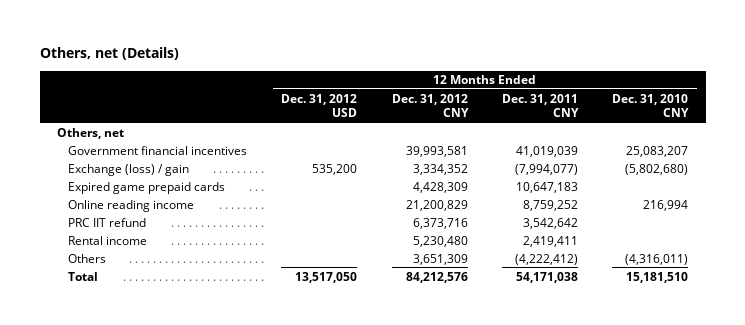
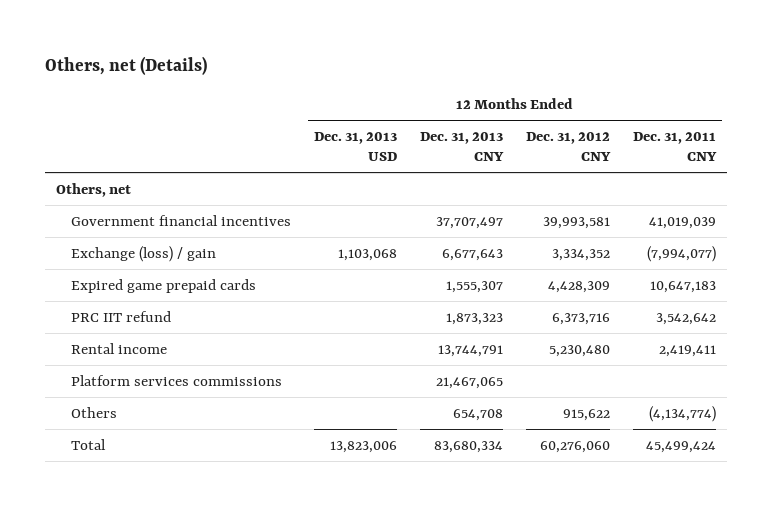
- | 12 Months Ended Dec. 31, 2012 USD | 12 Months Ended Dec. 31, 2012 CNY | 12 Months Ended Dec. 31, 2011 CNY | 12 Months Ended Dec. 31, 2010 CNY
+ | 12 Months Ended Dec. 31, 2013 USD | 12 Months Ended Dec. 31, 2013 CNY | 12 Months Ended Dec. 31, 2012 CNY | 12 Months Ended Dec. 31, 2011 CNY
- Online reading income | | 21,200,829 | 8,759,252 | 216,994
- Others | | 3,651,309 | (4,222,412) | (4,316,011)
- Total | 13,517,050 | 84,212,576 | 54,171,038 | 15,181,510
+ Platform services commissions | | 21,467,065 | |
+ Others | | 654,708 | 915,622 | (4,134,774)
+ Total | 13,823,006 | 83,680,334 | 60,276,060 | 45,499,424

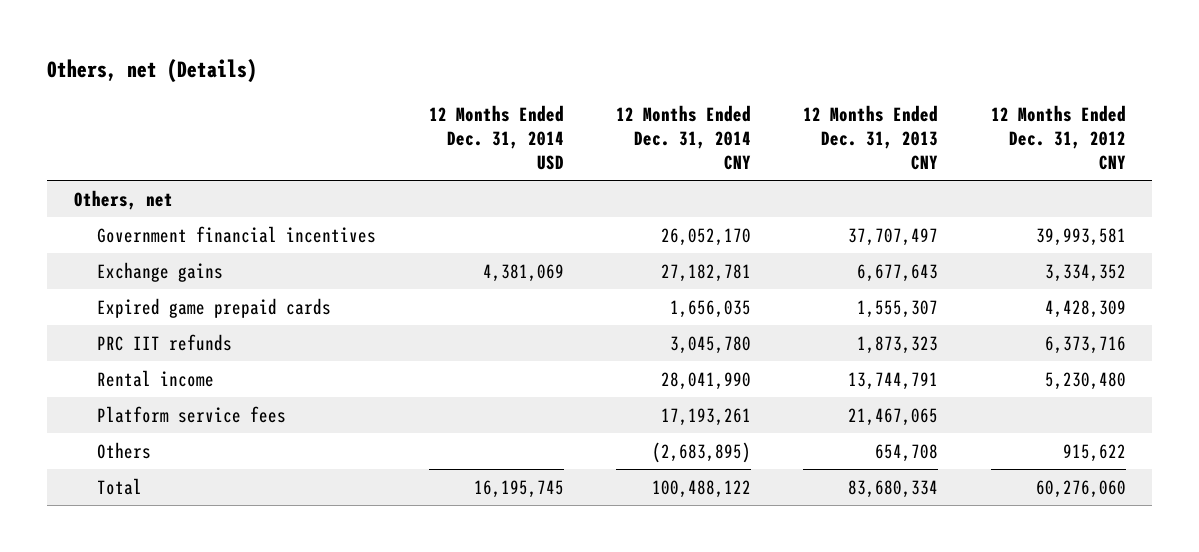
- | 12 Months Ended Dec. 31, 2013 USD | 12 Months Ended Dec. 31, 2013 CNY | 12 Months Ended Dec. 31, 2012 CNY | 12 Months Ended Dec. 31, 2011 CNY
+ | 12 Months Ended Dec. 31, 2014 USD | 12 Months Ended Dec. 31, 2014 CNY | 12 Months Ended Dec. 31, 2013 CNY | 12 Months Ended Dec. 31, 2012 CNY
- Exchange (loss) / gain | 1,103,068 | 6,677,643 | 3,334,352 | (7,994,077)
+ Exchange gains | 4,381,069 | 27,182,781 | 6,677,643 | 3,334,352
- PRC IIT refund | | 1,873,323 | 6,373,716 | 3,542,642
+ PRC IIT refunds | | 3,045,780 | 1,873,323 | 6,373,716
- Platform services commissions | | 21,467,065 | |
+ Platform service fees | | 17,193,261 | 21,467,065 |

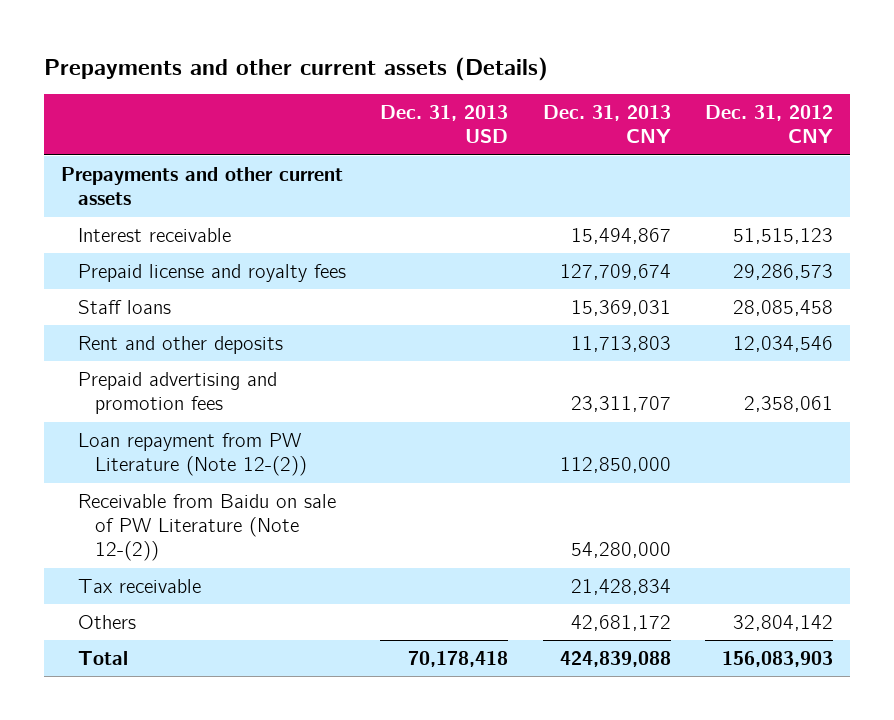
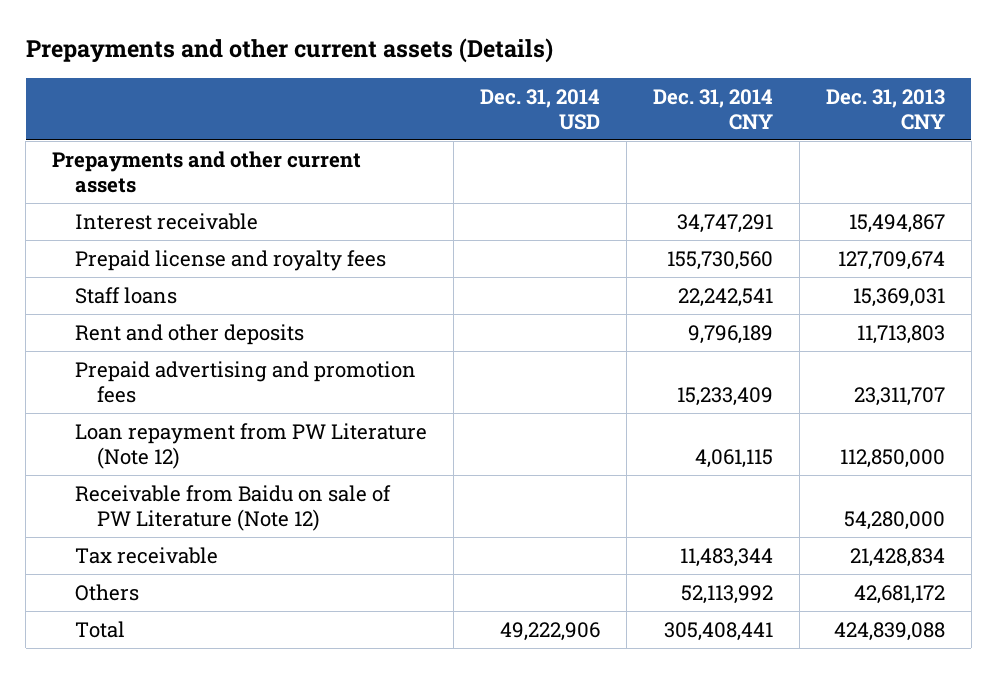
- | Dec. 31, 2013 USD | Dec. 31, 2013 CNY | Dec. 31, 2012 CNY
+ | Dec. 31, 2014 USD | Dec. 31, 2014 CNY | Dec. 31, 2013 CNY
- Loan repayment from PW Literature (Note 12-(2)) | | 112,850,000 |
- Receivable from Baidu on sale of PW Literature (Note 12-(2)) | | 54,280,000 |
+ Loan repayment from PW Literature (Note 12) | | 4,061,115 | 112,850,000
+ Receivable from Baidu on sale of PW Literature (Note 12) | | | 54,280,000

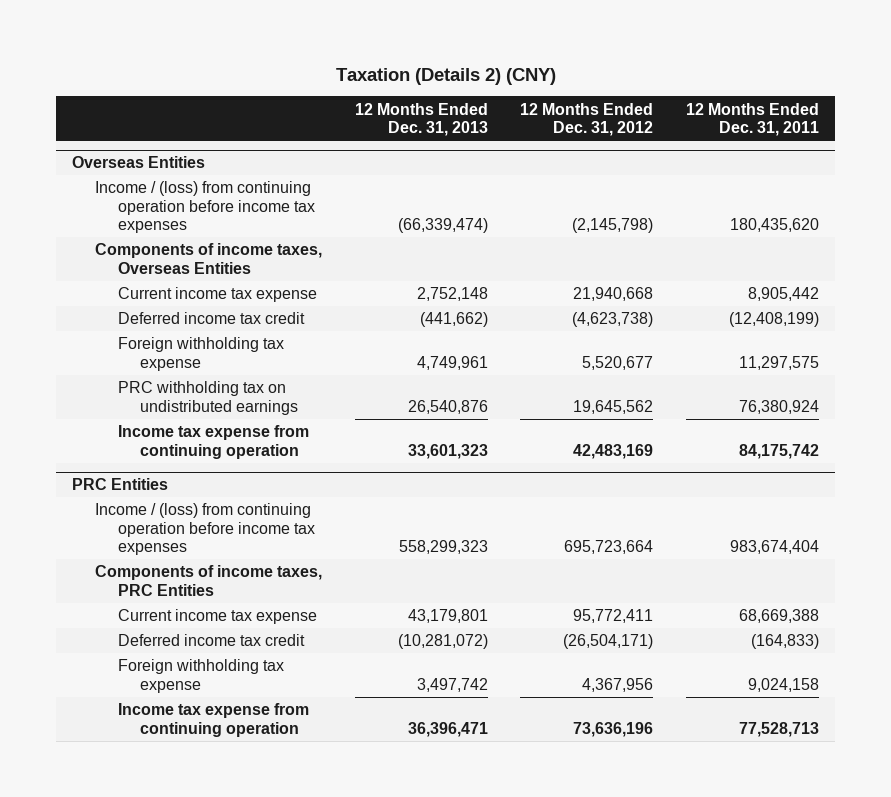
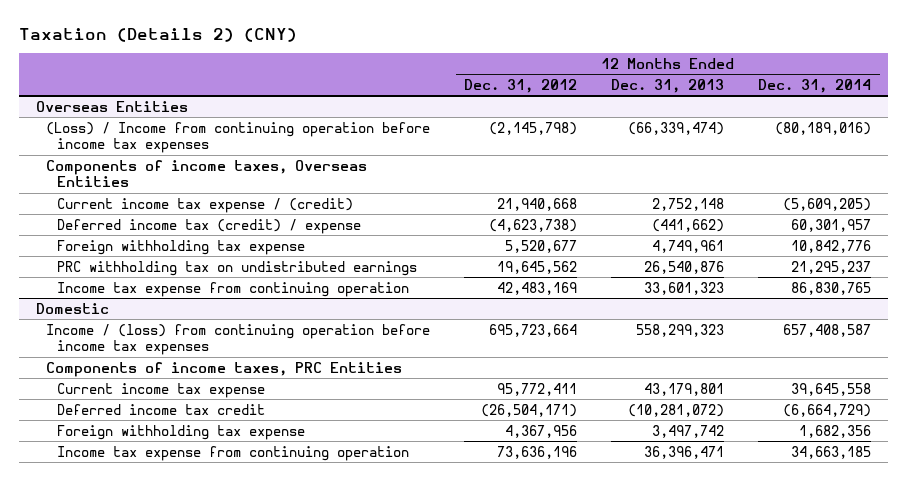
- | 12 Months Ended Dec. 31, 2013 | 12 Months Ended Dec. 31, 2012 | 12 Months Ended Dec. 31, 2011
+ | 12 Months Ended Dec. 31, 2012 | 12 Months Ended Dec. 31, 2013 | 12 Months Ended Dec. 31, 2014
@ Overseas Entities
- Income / (loss) from continuing operation before income tax expenses | (66,339,474) | (2,145,798) | 180,435,620
+ (Loss) / Income from continuing operation before income tax expenses | (2,145,798) | (66,339,474) | (80,189,016)
- Current income tax expense | 2,752,148 | 21,940,668 | 8,905,442
- Deferred income tax credit | (441,662) | (4,623,738) | (12,408,199)
+ Current income tax expense / (credit) | 21,940,668 | 2,752,148 | (5,609,205)
+ Deferred income tax (credit) / expense | (4,623,738) | (441,662) | 60,301,957
- PRC Entities
+ Domestic

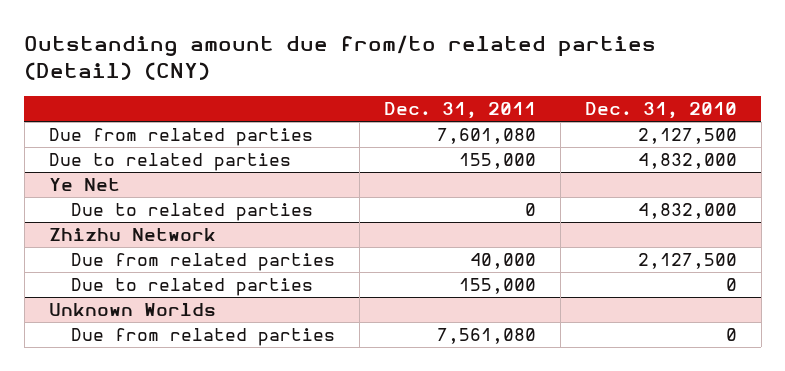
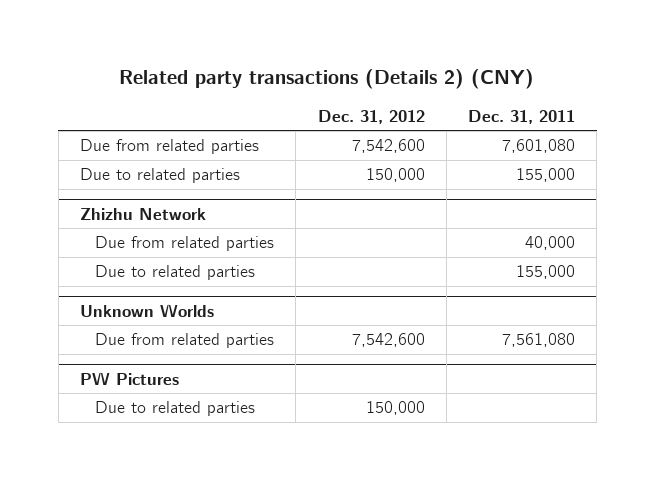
- Outstanding amount due from/to related parties (Detail) (CNY)
+ Related party transactions (Details 2) (CNY)
- | Dec. 31, 2011 | Dec. 31, 2010
+ | Dec. 31, 2012 | Dec. 31, 2011
- Ye Net
- Due to related parties | 0 | 4,832,000
+ PW Pictures
+ Due to related parties | 150,000 |

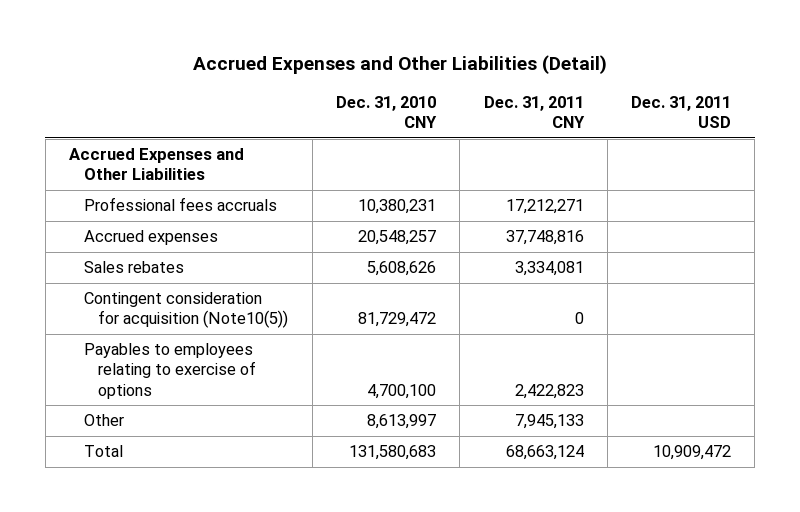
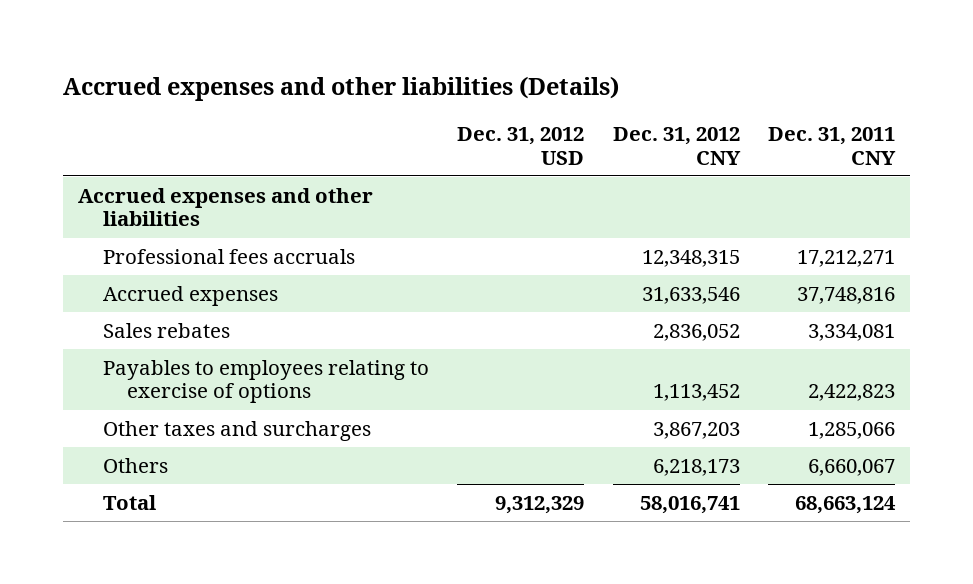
- Accrued Expenses and Other Liabilities (Detail)
+ Accrued expenses and other liabilities (Details)
- | Dec. 31, 2010 CNY | Dec. 31, 2011 CNY | Dec. 31, 2011 USD
+ | Dec. 31, 2012 USD | Dec. 31, 2012 CNY | Dec. 31, 2011 CNY
- Accrued Expenses and Other Liabilities
+ Accrued expenses and other liabilities
- Contingent consideration for acquisition (Note10(5)) | 81,729,472 | 0 |
- Other | 8,613,997 | 7,945,133 |
+ Other taxes and surcharges | | 3,867,203 | 1,285,066
+ Others | | 6,218,173 | 6,660,067

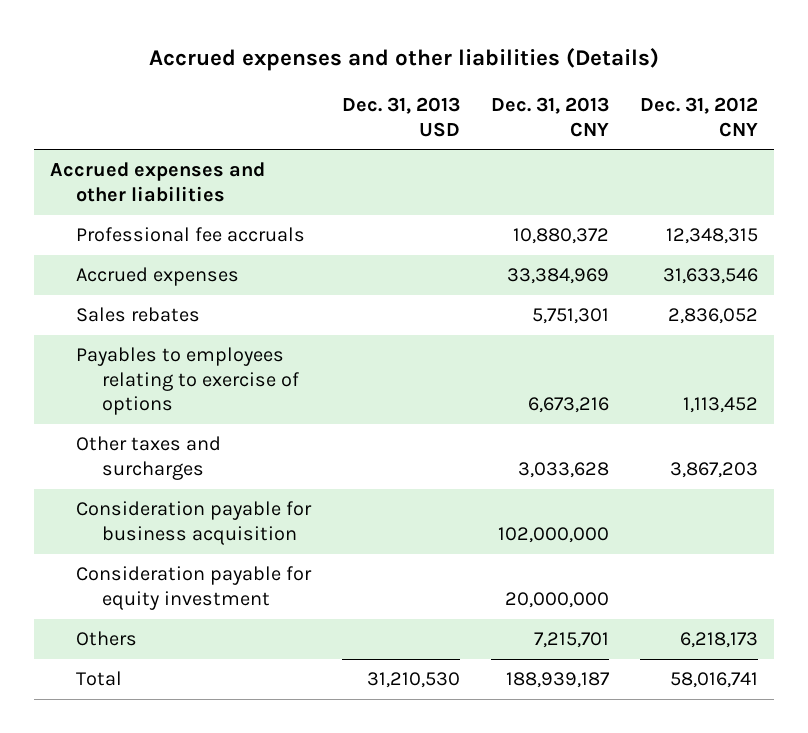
- | Dec. 31, 2012 USD | Dec. 31, 2012 CNY | Dec. 31, 2011 CNY
+ | Dec. 31, 2013 USD | Dec. 31, 2013 CNY | Dec. 31, 2012 CNY
- Professional fees accruals | | 12,348,315 | 17,212,271
+ Professional fee accruals | | 10,880,372 | 12,348,315
+ Consideration payable for business acquisition | | 102,000,000 |
+ Consideration payable for equity investment | | 20,000,000 |

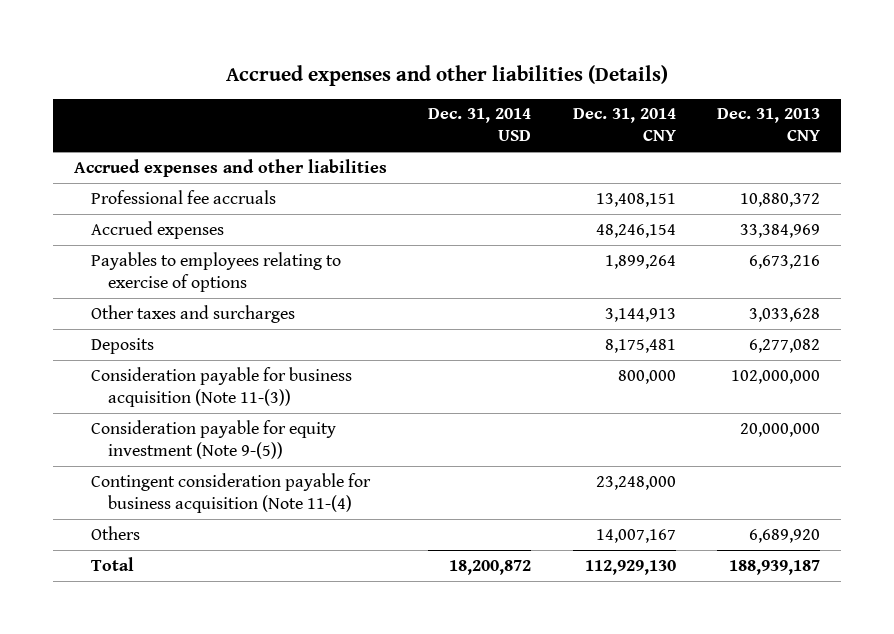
- | Dec. 31, 2013 USD | Dec. 31, 2013 CNY | Dec. 31, 2012 CNY
+ | Dec. 31, 2014 USD | Dec. 31, 2014 CNY | Dec. 31, 2013 CNY
- Sales rebates | | 5,751,301 | 2,836,052
- Consideration payable for business acquisition | | 102,000,000 |
- Consideration payable for equity investment | | 20,000,000 |
- Others | | 7,215,701 | 6,218,173
+ Deposits | | 8,175,481 | 6,277,082
+ Consideration payable for business acquisition (Note 11-(3)) | | 800,000 | 102,000,000
+ Consideration payable for equity investment (Note 9-(5)) | | | 20,000,000
+ Contingent consideration payable for business acquisition (Note 11-(4) | | 23,248,000 |
+ Others | | 14,007,167 | 6,689,920

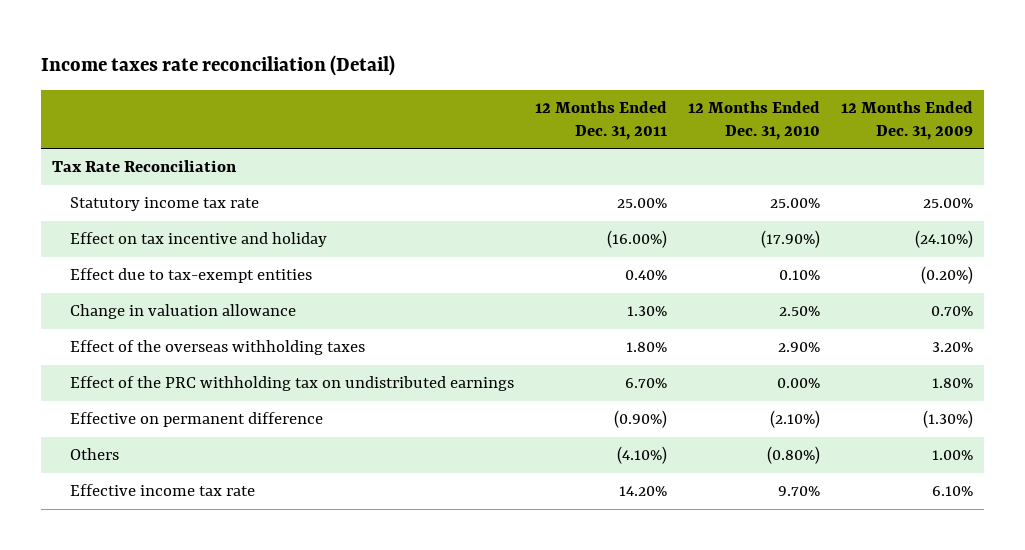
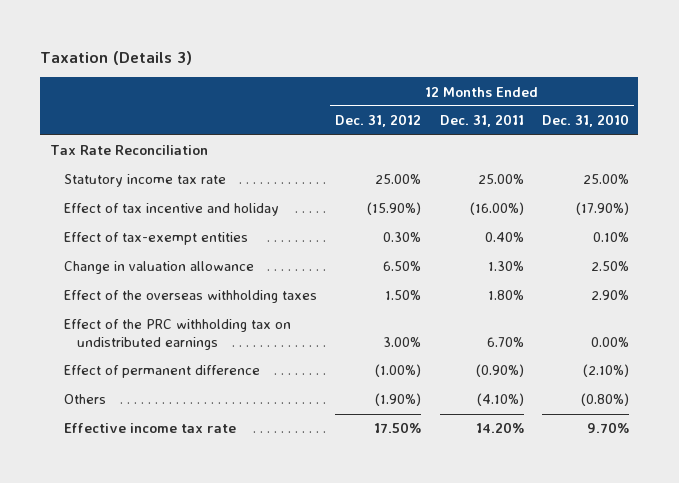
- Income taxes rate reconciliation (Detail)
+ Taxation (Details 3)
- | 12 Months Ended Dec. 31, 2011 | 12 Months Ended Dec. 31, 2010 | 12 Months Ended Dec. 31, 2009
+ | 12 Months Ended Dec. 31, 2012 | 12 Months Ended Dec. 31, 2011 | 12 Months Ended Dec. 31, 2010
- Effect on tax incentive and holiday | (16.00%) | (17.90%) | (24.10%)
- Effect due to tax-exempt entities | 0.40% | 0.10% | (0.20%)
+ Effect of tax incentive and holiday | (15.90%) | (16.00%) | (17.90%)
+ Effect of tax-exempt entities | 0.30% | 0.40% | 0.10%
- Effective on permanent difference | (0.90%) | (2.10%) | (1.30%)
+ Effect of permanent difference | (1.00%) | (0.90%) | (2.10%)

